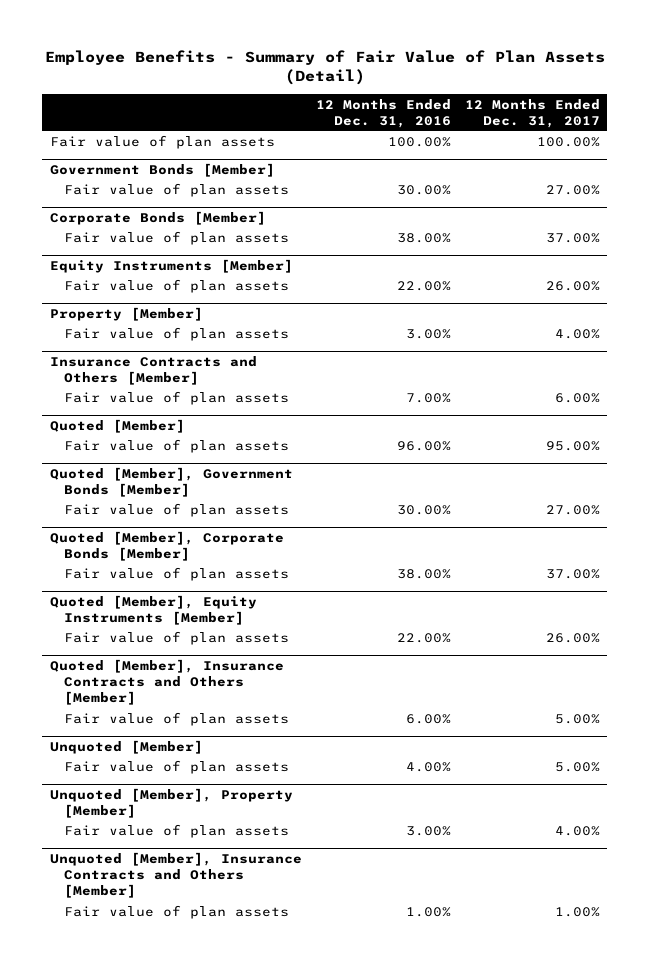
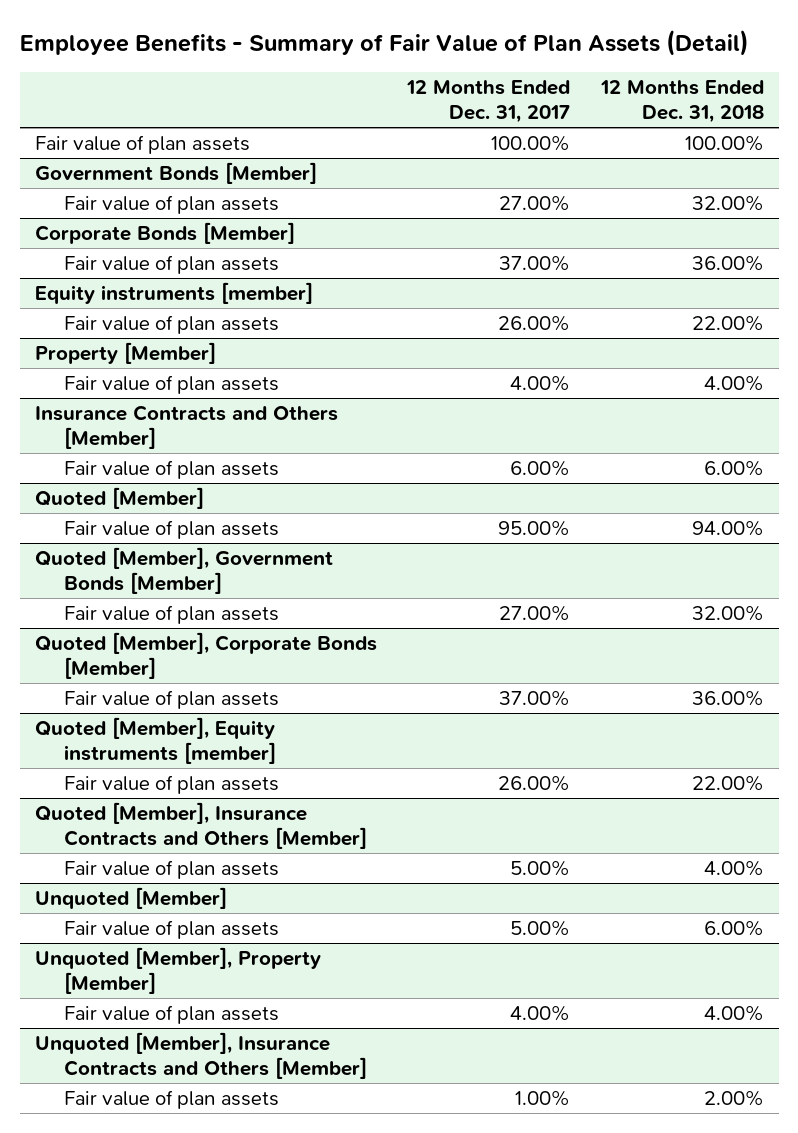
- | 12 Months Ended Dec. 31, 2016 | 12 Months Ended Dec. 31, 2017
+ | 12 Months Ended Dec. 31, 2017 | 12 Months Ended Dec. 31, 2018
- Equity Instruments [Member]
+ Equity instruments [member]
- Quoted [Member], Equity Instruments [Member]
+ Quoted [Member], Equity instruments [member]

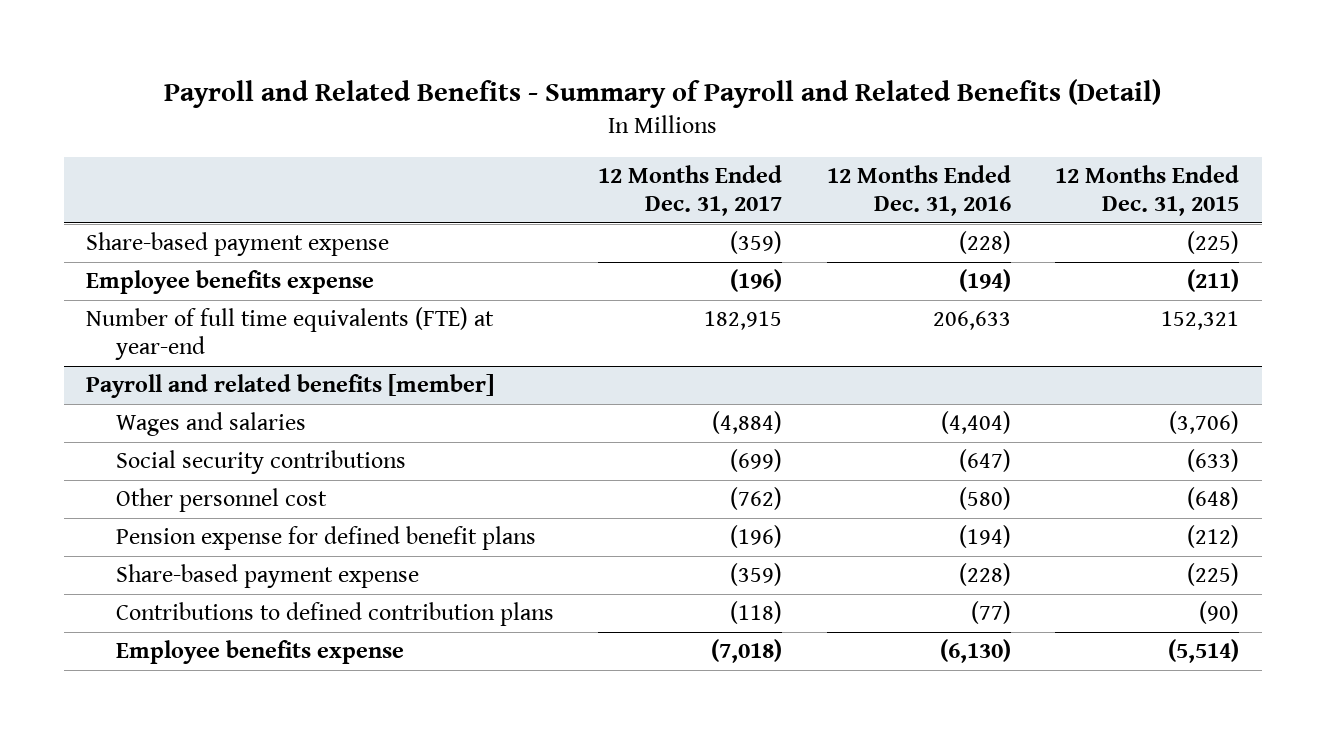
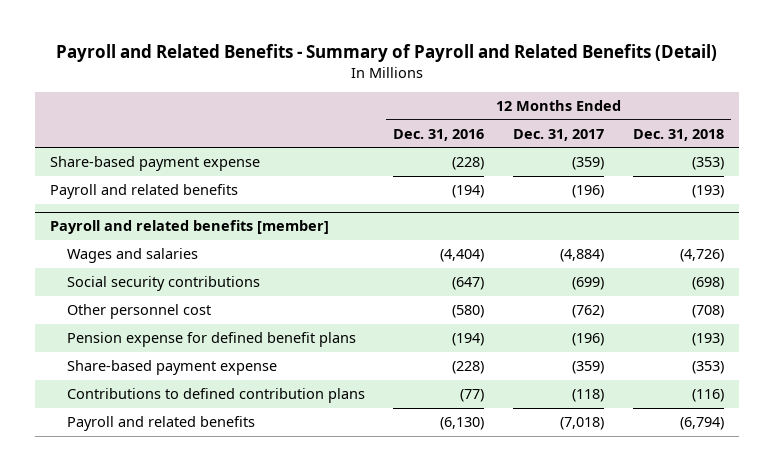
- | 12 Months Ended Dec. 31, 2017 | 12 Months Ended Dec. 31, 2016 | 12 Months Ended Dec. 31, 2015
+ | 12 Months Ended Dec. 31, 2016 | 12 Months Ended Dec. 31, 2017 | 12 Months Ended Dec. 31, 2018
- Employee benefits expense | (196) | (194) | (211)
- Number of full time equivalents (FTE) at year-end | 182,915 | 206,633 | 152,321
+ Payroll and related benefits | (194) | (196) | (193)
@ Payroll and related benefits [member]
- Employee benefits expense | (7,018) | (6,130) | (5,514)
+ Payroll and related benefits | (6,130) | (7,018) | (6,794)

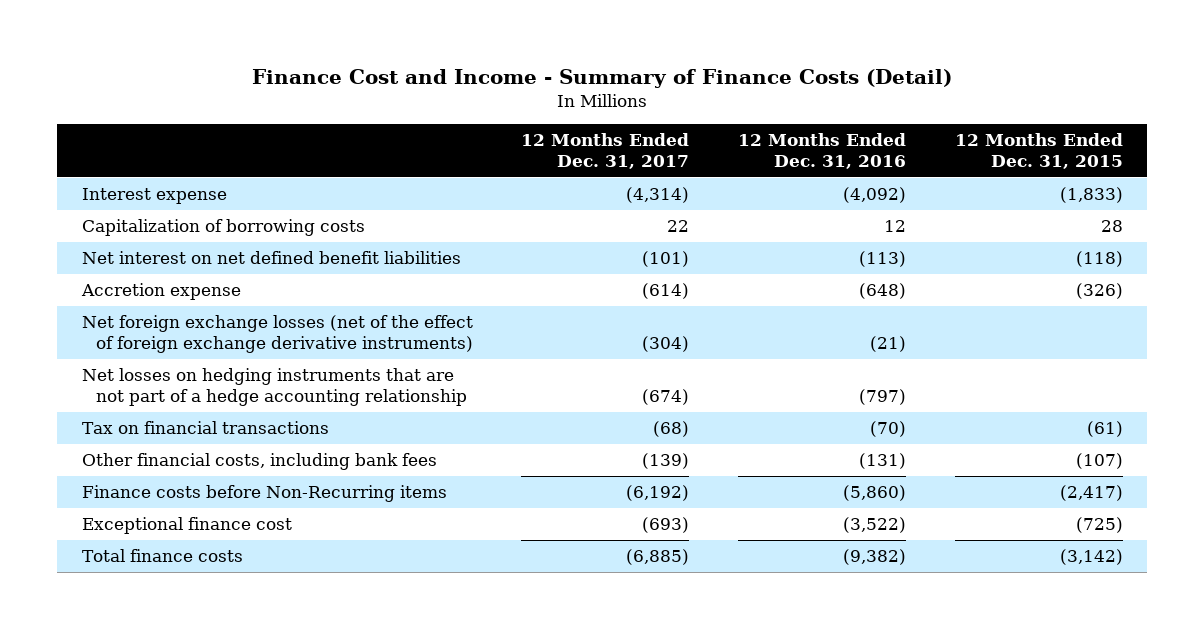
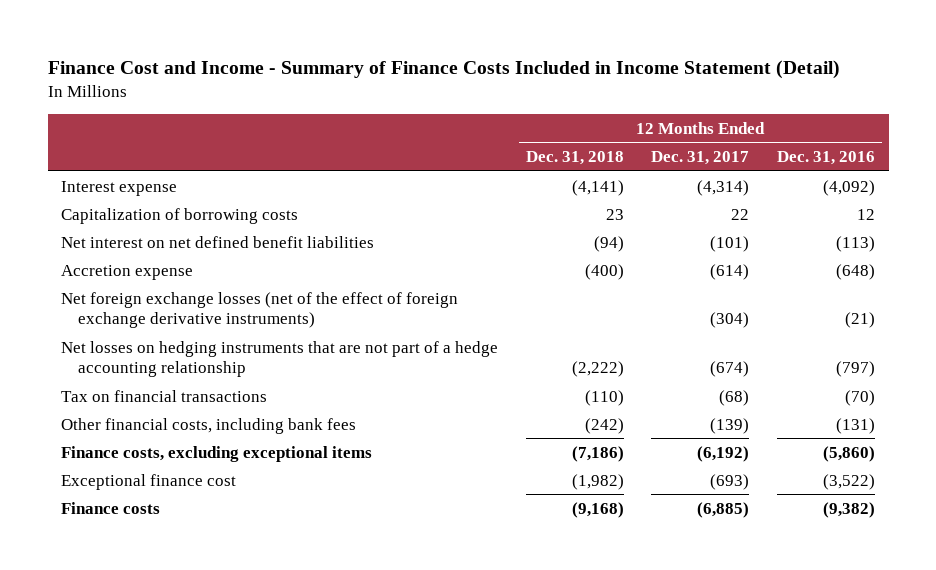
- Finance Cost and Income - Summary of Finance Costs (Detail)
+ Finance Cost and Income - Summary of Finance Costs Included in Income Statement (Detail)
- | 12 Months Ended Dec. 31, 2017 | 12 Months Ended Dec. 31, 2016 | 12 Months Ended Dec. 31, 2015
+ | 12 Months Ended Dec. 31, 2018 | 12 Months Ended Dec. 31, 2017 | 12 Months Ended Dec. 31, 2016
- Finance costs before Non-Recurring items | (6,192) | (5,860) | (2,417)
+ Finance costs, excluding exceptional items | (7,186) | (6,192) | (5,860)
- Total finance costs | (6,885) | (9,382) | (3,142)
+ Finance costs | (9,168) | (6,885) | (9,382)

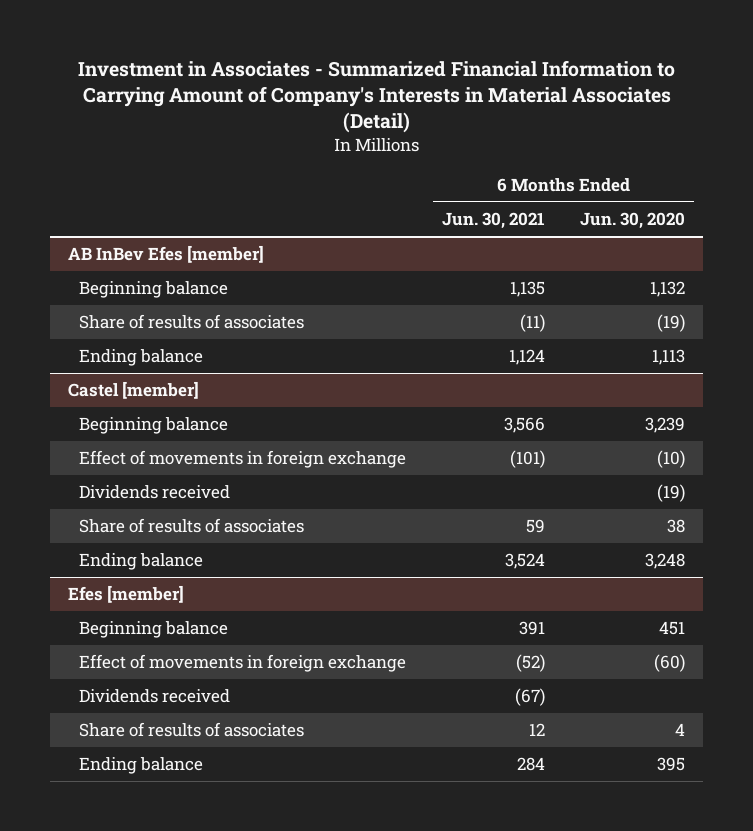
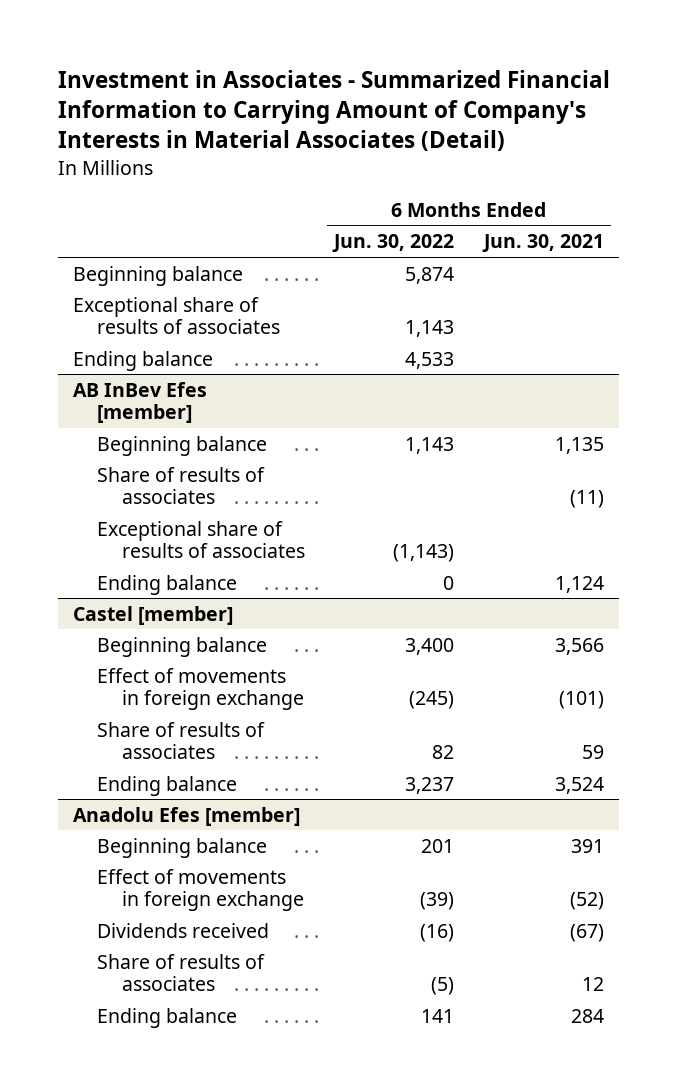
- | 6 Months Ended Jun. 30, 2021 | 6 Months Ended Jun. 30, 2020
+ | 6 Months Ended Jun. 30, 2022 | 6 Months Ended Jun. 30, 2021
+ Beginning balance | 5,874 |
+ Exceptional share of results of associates | 1,143 |
+ Ending balance | 4,533 |
@ AB InBev Efes [member]
+ Exceptional share of results of associates | (1,143) |
@ Castel [member]
- Dividends received | | (19)
- Efes [member]
+ Anadolu Efes [member]

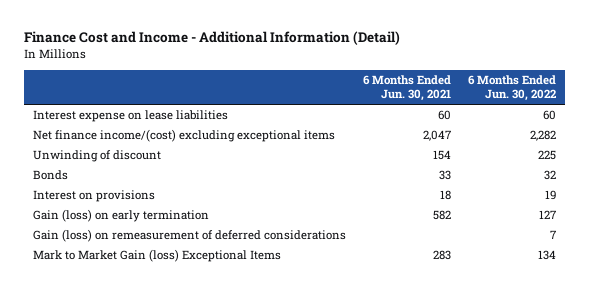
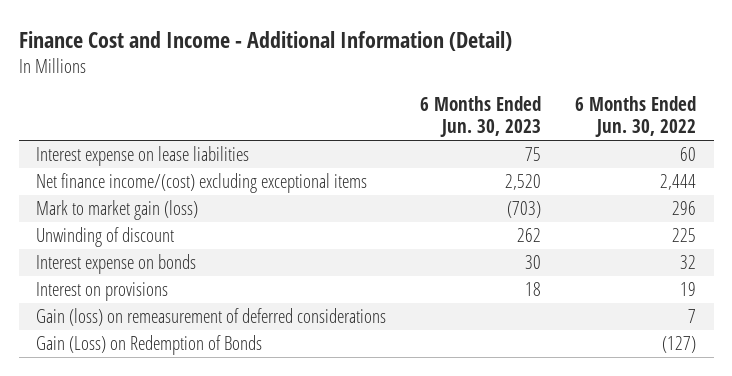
- | 6 Months Ended Jun. 30, 2021 | 6 Months Ended Jun. 30, 2022
+ | 6 Months Ended Jun. 30, 2023 | 6 Months Ended Jun. 30, 2022
- Net finance income/(cost) excluding exceptional items | 2,047 | 2,282
+ Net finance income/(cost) excluding exceptional items | 2,520 | 2,444
+ Mark to market gain (loss) | (703) | 296
- Bonds | 33 | 32
+ Interest expense on bonds | 30 | 32
- Gain (loss) on early termination | 582 | 127
- Mark to Market Gain (loss) Exceptional Items | 283 | 134
+ Gain (Loss) on Redemption of Bonds | | (127)

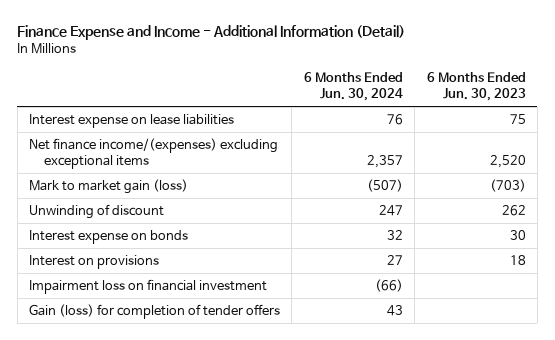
- Finance Cost and Income - Additional Information (Detail)
+ Finance Expense and Income - Additional Information (Detail)
- | 6 Months Ended Jun. 30, 2023 | 6 Months Ended Jun. 30, 2022
+ | 6 Months Ended Jun. 30, 2024 | 6 Months Ended Jun. 30, 2023
- Net finance income/(cost) excluding exceptional items | 2,520 | 2,444
+ Net finance income/(expenses) excluding exceptional items | 2,357 | 2,520
- Gain (loss) on remeasurement of deferred considerations | | 7
- Gain (Loss) on Redemption of Bonds | | (127)
+ Impairment loss on financial investment | (66) |
+ Gain (loss) for completion of tender offers | 43 |

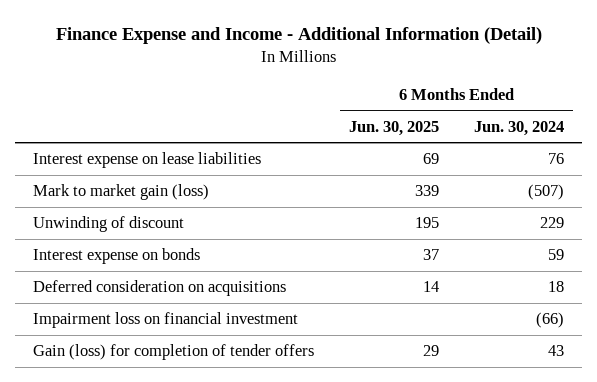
- | 6 Months Ended Jun. 30, 2024 | 6 Months Ended Jun. 30, 2023
+ | 6 Months Ended Jun. 30, 2025 | 6 Months Ended Jun. 30, 2024
- Net finance income/(expenses) excluding exceptional items | 2,357 | 2,520
- Unwinding of discount | 247 | 262
- Interest expense on bonds | 32 | 30
- Interest on provisions | 27 | 18
+ Unwinding of discount | 195 | 229
+ Interest expense on bonds | 37 | 59
+ Deferred consideration on acquisitions | 14 | 18

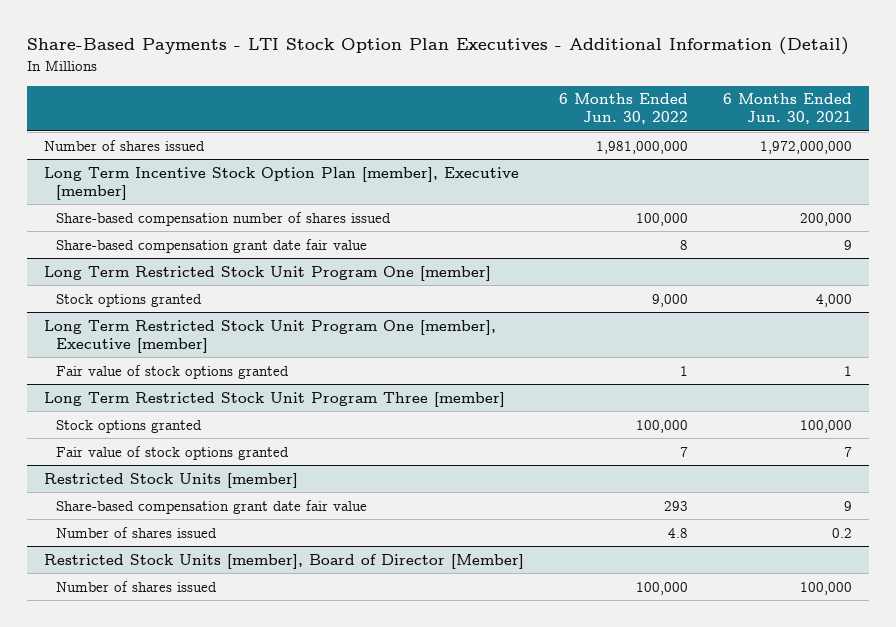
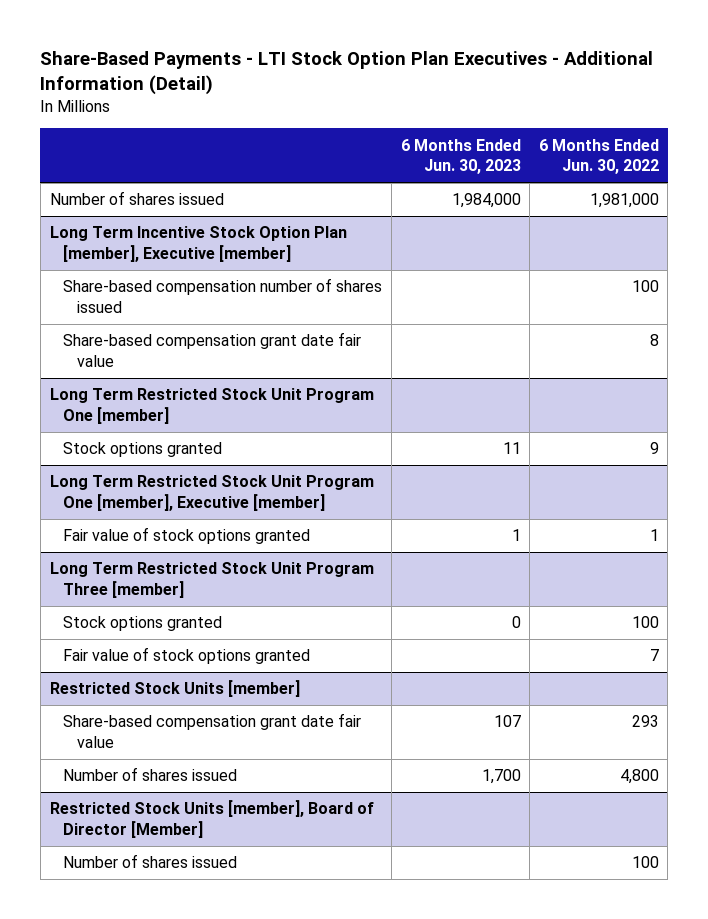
- | 6 Months Ended Jun. 30, 2022 | 6 Months Ended Jun. 30, 2021
+ | 6 Months Ended Jun. 30, 2023 | 6 Months Ended Jun. 30, 2022
- Number of shares issued | 1,981,000,000 | 1,972,000,000
+ Number of shares issued | 1,984,000 | 1,981,000
@ Long Term Incentive Stock Option Plan [member], Executive [member]
- Share-based compensation number of shares issued | 100,000 | 200,000
+ Share-based compensation number of shares issued | | 100
@ Long Term Restricted Stock Unit Program One [member]
- Stock options granted | 9,000 | 4,000
+ Stock options granted | 11 | 9
@ Long Term Restricted Stock Unit Program Three [member]
- Stock options granted | 100,000 | 100,000
+ Stock options granted | 0 | 100
@ Restricted Stock Units [member]
- Number of shares issued | 4.8 | 0.2
+ Number of shares issued | 1,700 | 4,800
@ Restricted Stock Units [member], Board of Director [Member]
- Number of shares issued | 100,000 | 100,000
+ Number of shares issued | | 100

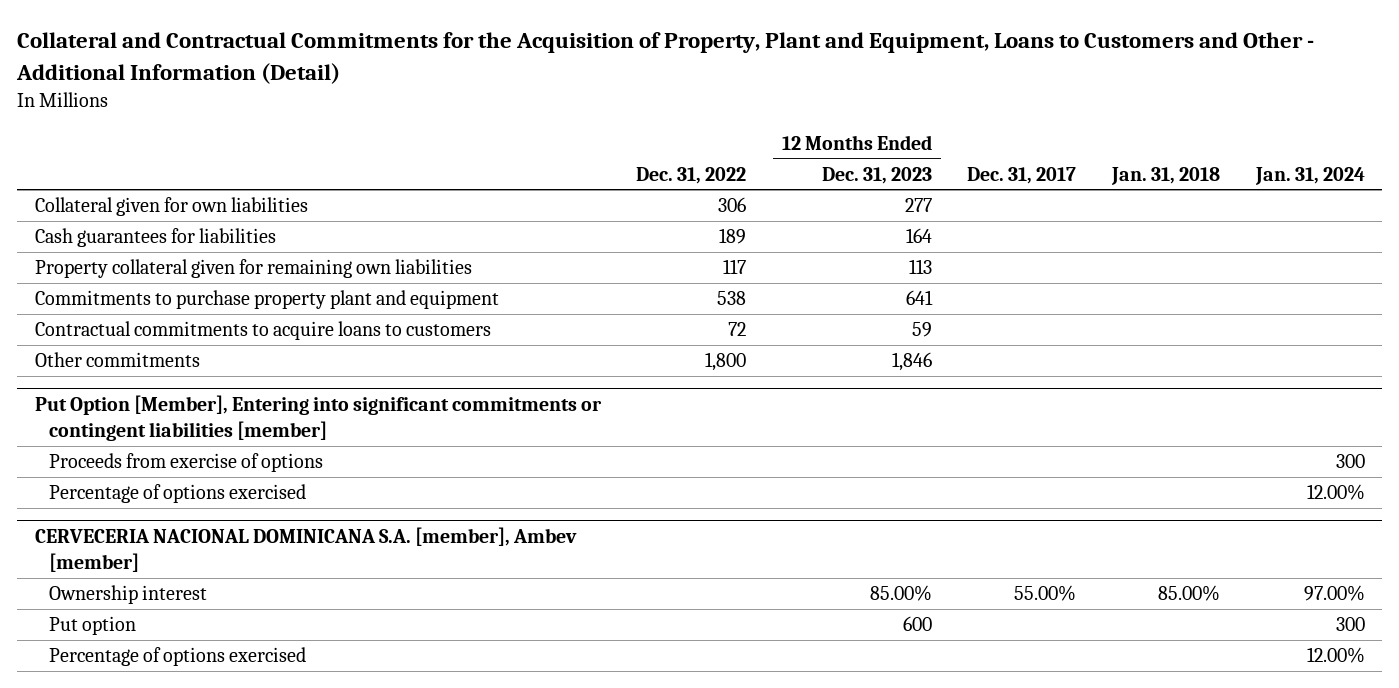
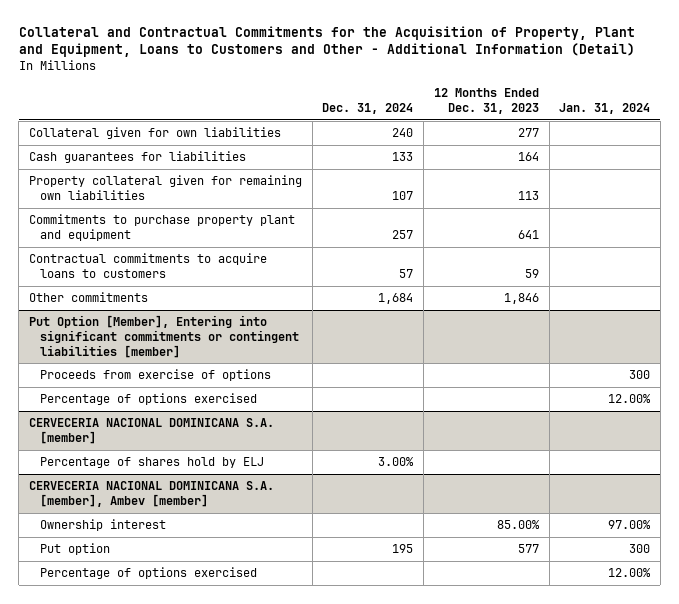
- | Dec. 31, 2022 | 12 Months Ended Dec. 31, 2023 | Dec. 31, 2017 | Jan. 31, 2018 | Jan. 31, 2024
+ | Dec. 31, 2024 | 12 Months Ended Dec. 31, 2023 | Jan. 31, 2024
+ CERVECERIA NACIONAL DOMINICANA S.A. [member]
+ Percentage of shares hold by ELJ | 3.00% | |
@ CERVECERIA NACIONAL DOMINICANA S.A. [member], Ambev [member]
- Put option | | 600 | | | 300
+ Put option | 195 | 577 | 300

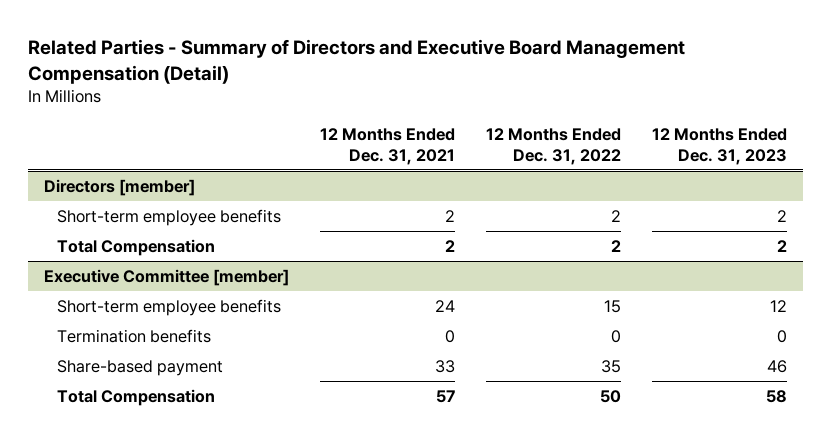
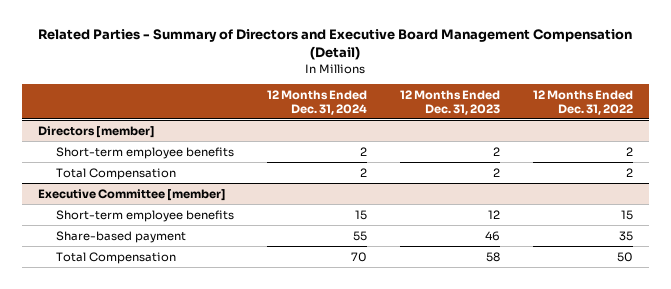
- | 12 Months Ended Dec. 31, 2021 | 12 Months Ended Dec. 31, 2022 | 12 Months Ended Dec. 31, 2023
+ | 12 Months Ended Dec. 31, 2024 | 12 Months Ended Dec. 31, 2023 | 12 Months Ended Dec. 31, 2022
@ Executive Committee [member]
- Termination benefits | 0 | 0 | 0

